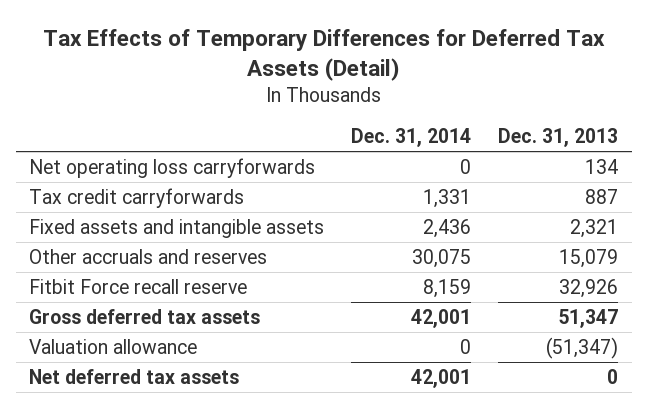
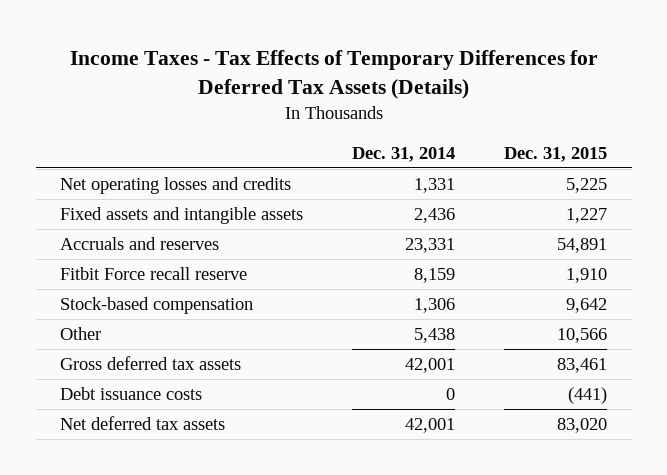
- Tax Effects of Temporary Differences for Deferred Tax Assets (Detail)
+ Income Taxes - Tax Effects of Temporary Differences for Deferred Tax Assets (Details)
- | Dec. 31, 2014 | Dec. 31, 2013
+ | Dec. 31, 2014 | Dec. 31, 2015
- Net operating loss carryforwards | 0 | 134
- Tax credit carryforwards | 1,331 | 887
+ Net operating losses and credits | 1,331 | 5,225
- Other accruals and reserves | 30,075 | 15,079
+ Accruals and reserves | 23,331 | 54,891
+ Stock-based compensation | 1,306 | 9,642
+ Other | 5,438 | 10,566
- Valuation allowance | 0 | (51,347)
+ Debt issuance costs | 0 | (441)

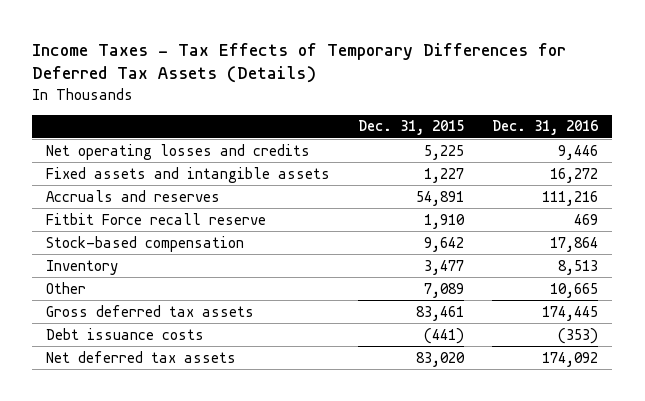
- | Dec. 31, 2014 | Dec. 31, 2015
+ | Dec. 31, 2015 | Dec. 31, 2016
- Other | 5,438 | 10,566
+ Inventory | 3,477 | 8,513
+ Other | 7,089 | 10,665

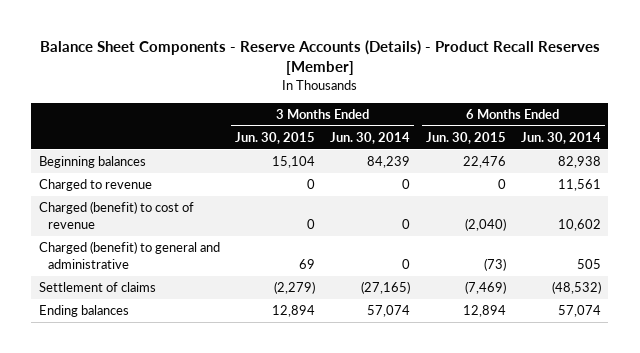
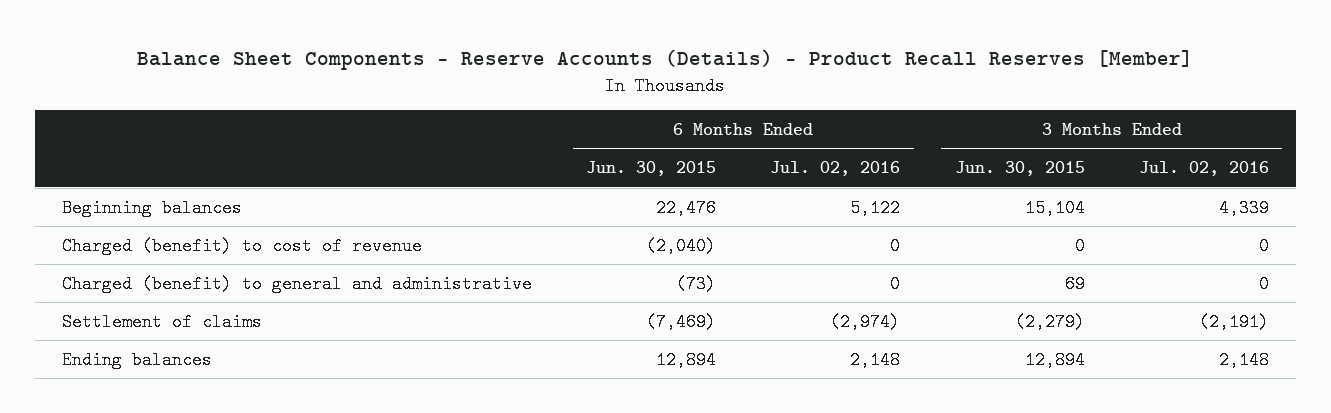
- | 3 Months Ended Jun. 30, 2015 | 3 Months Ended Jun. 30, 2014 | 6 Months Ended Jun. 30, 2015 | 6 Months Ended Jun. 30, 2014
+ | 6 Months Ended Jun. 30, 2015 | 6 Months Ended Jul. 02, 2016 | 3 Months Ended Jun. 30, 2015 | 3 Months Ended Jul. 02, 2016
- Charged to revenue | 0 | 0 | 0 | 11,561

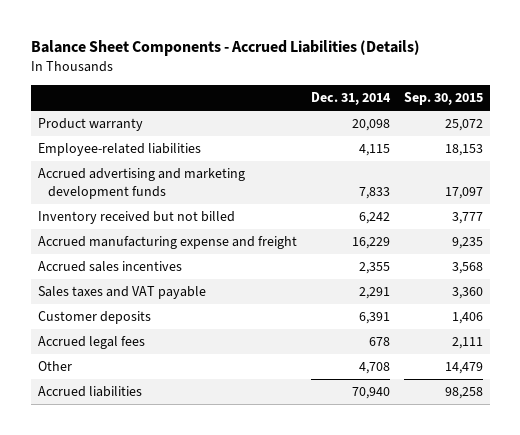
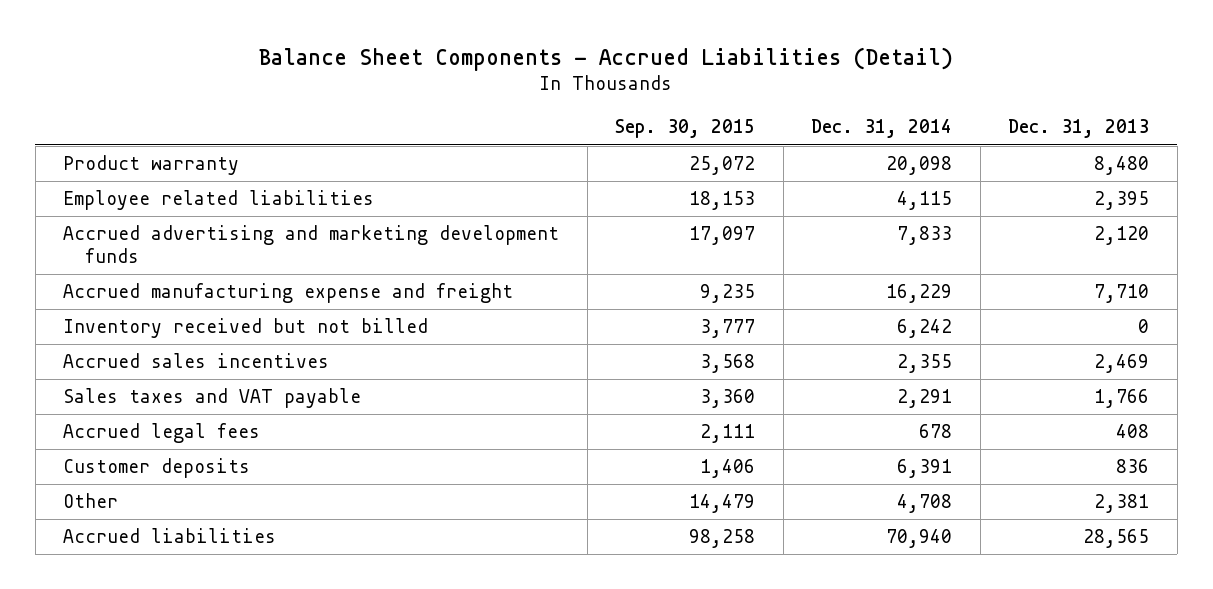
- Balance Sheet Components - Accrued Liabilities (Details)
+ Balance Sheet Components - Accrued Liabilities (Detail)
- | Dec. 31, 2014 | Sep. 30, 2015
+ | Sep. 30, 2015 | Dec. 31, 2014 | Dec. 31, 2013
- Employee-related liabilities | 4,115 | 18,153
+ Employee related liabilities | 18,153 | 4,115 | 2,395
moved down: Inventory received but not billed | 3,777 | 6,242 | 0
moved down: Customer deposits | 1,406 | 6,391 | 836

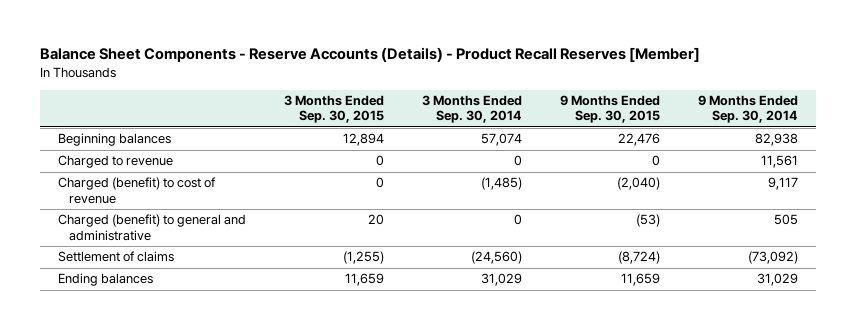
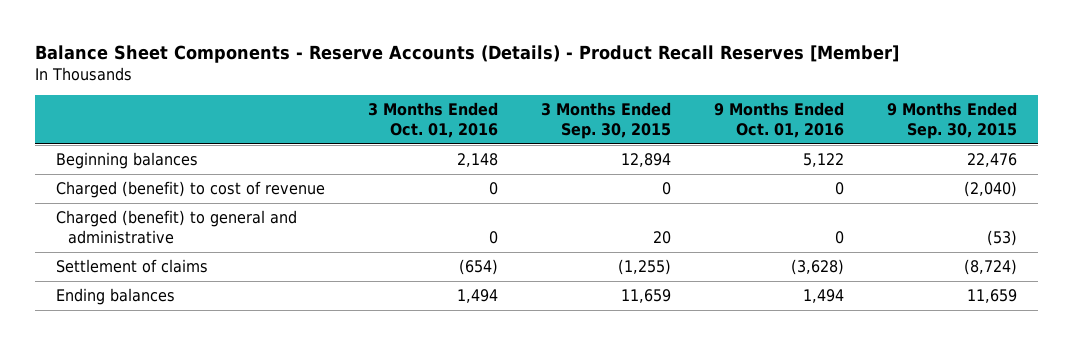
- | 3 Months Ended Sep. 30, 2015 | 3 Months Ended Sep. 30, 2014 | 9 Months Ended Sep. 30, 2015 | 9 Months Ended Sep. 30, 2014
+ | 3 Months Ended Oct. 01, 2016 | 3 Months Ended Sep. 30, 2015 | 9 Months Ended Oct. 01, 2016 | 9 Months Ended Sep. 30, 2015
- Charged to revenue | 0 | 0 | 0 | 11,561

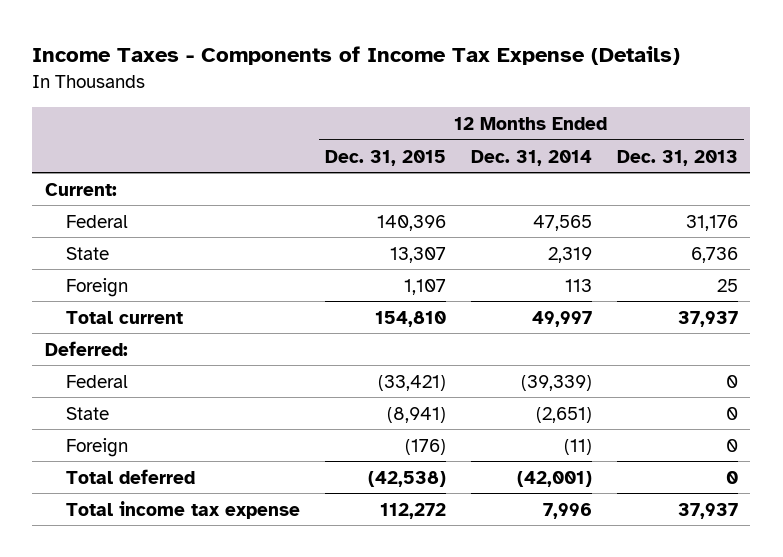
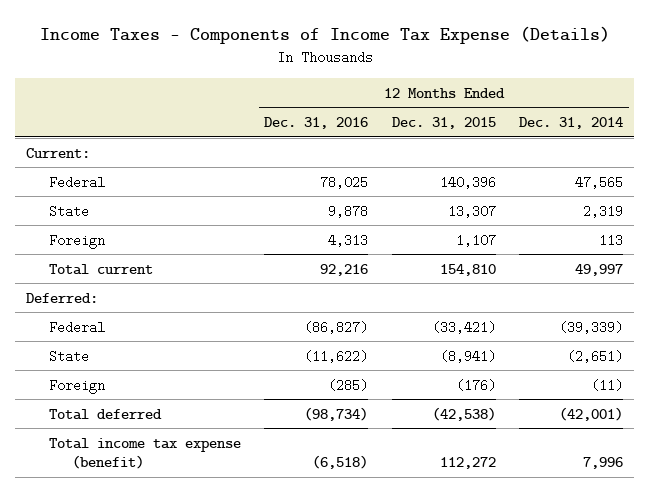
- | 12 Months Ended Dec. 31, 2015 | 12 Months Ended Dec. 31, 2014 | 12 Months Ended Dec. 31, 2013
+ | 12 Months Ended Dec. 31, 2016 | 12 Months Ended Dec. 31, 2015 | 12 Months Ended Dec. 31, 2014
- Total income tax expense | 112,272 | 7,996 | 37,937
+ Total income tax expense (benefit) | (6,518) | 112,272 | 7,996

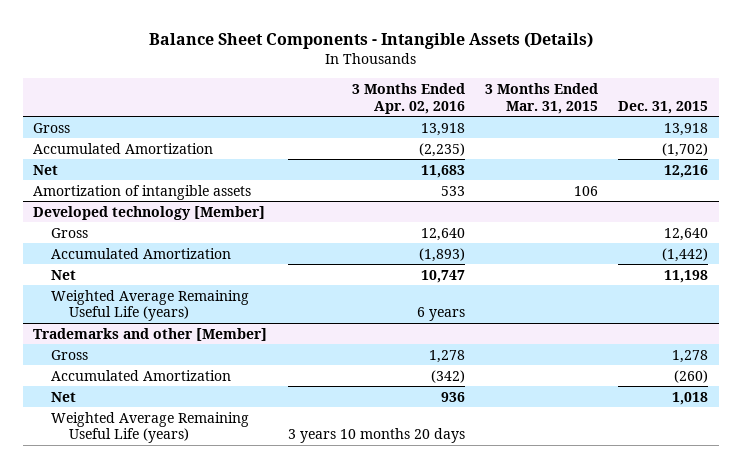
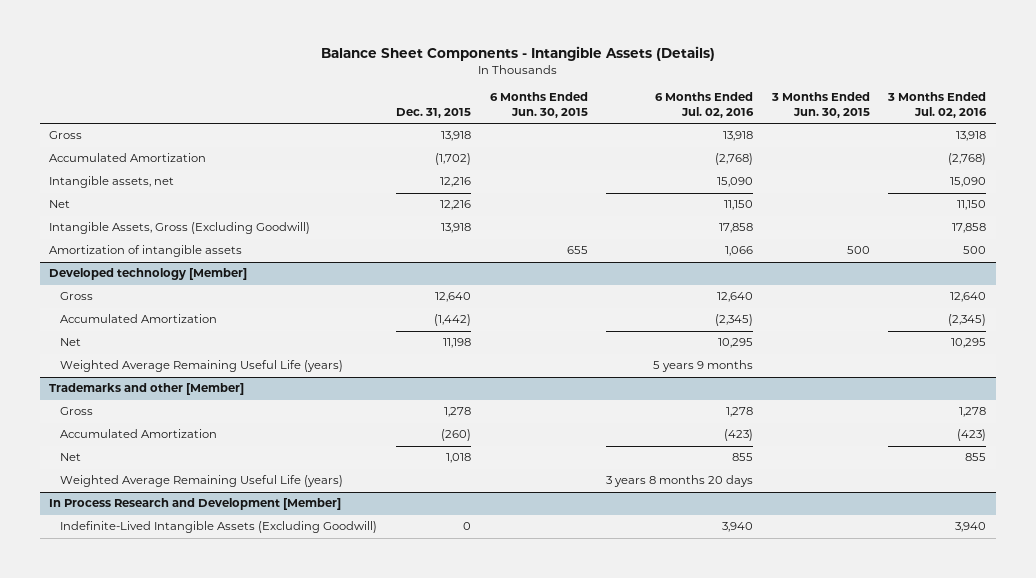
- | 3 Months Ended Apr. 02, 2016 | 3 Months Ended Mar. 31, 2015 | Dec. 31, 2015
+ | Dec. 31, 2015 | 6 Months Ended Jun. 30, 2015 | 6 Months Ended Jul. 02, 2016 | 3 Months Ended Jun. 30, 2015 | 3 Months Ended Jul. 02, 2016
+ Intangible assets, net | 12,216 | | 15,090 | | 15,090
+ Intangible Assets, Gross (Excluding Goodwill) | 13,918 | | 17,858 | | 17,858
+ In Process Research and Development [Member]
+ Indefinite-Lived Intangible Assets (Excluding Goodwill) | 0 | | 3,940 | | 3,940

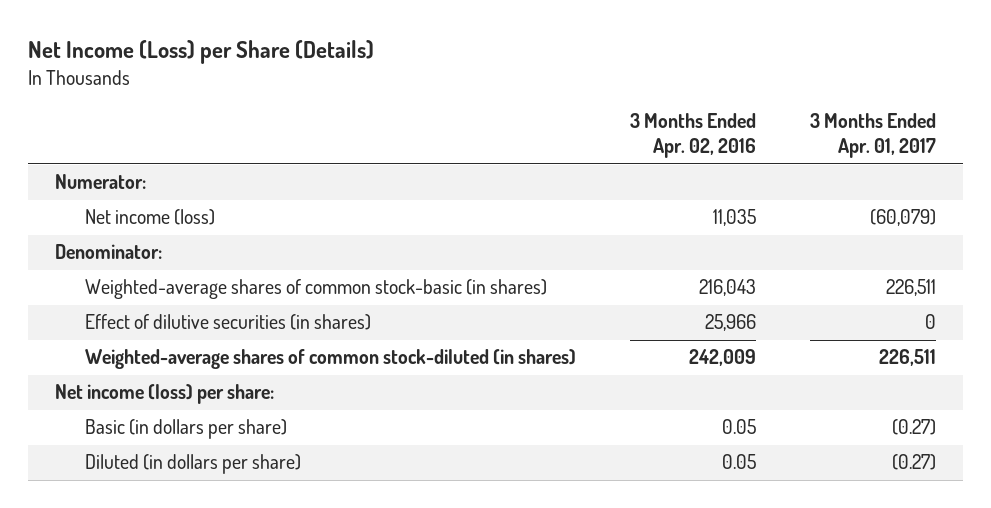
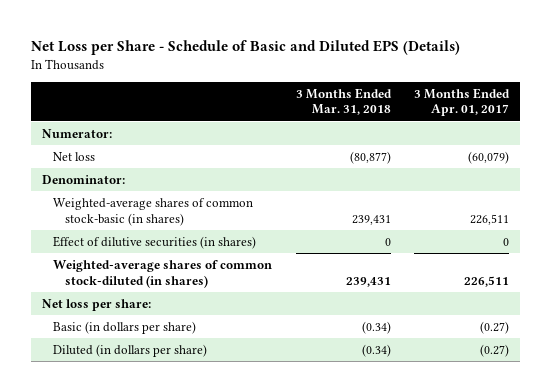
- Net Income (Loss) per Share (Details)
+ Net Loss per Share - Schedule of Basic and Diluted EPS (Details)
- | 3 Months Ended Apr. 02, 2016 | 3 Months Ended Apr. 01, 2017
+ | 3 Months Ended Mar. 31, 2018 | 3 Months Ended Apr. 01, 2017
- Net income (loss) | 11,035 | (60,079)
+ Net loss | (80,877) | (60,079)
- Net income (loss) per share:
+ Net loss per share:

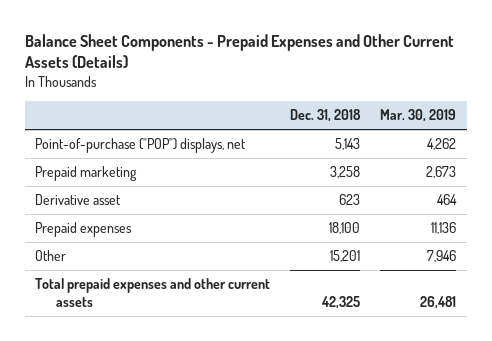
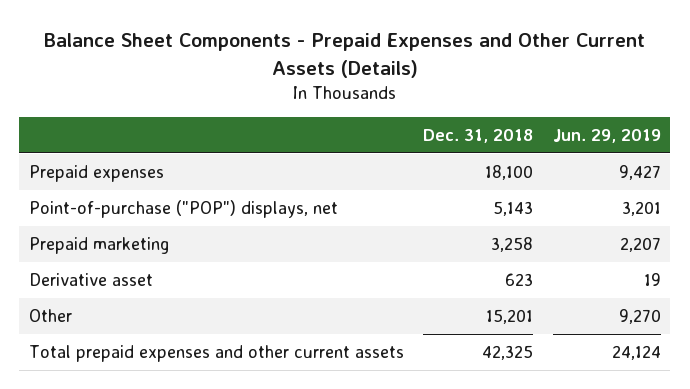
- | Dec. 31, 2018 | Mar. 30, 2019
+ | Dec. 31, 2018 | Jun. 29, 2019
moved up: Prepaid expenses | 18,100 | 9,427

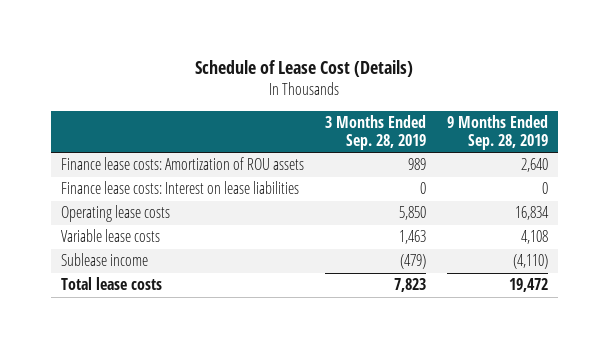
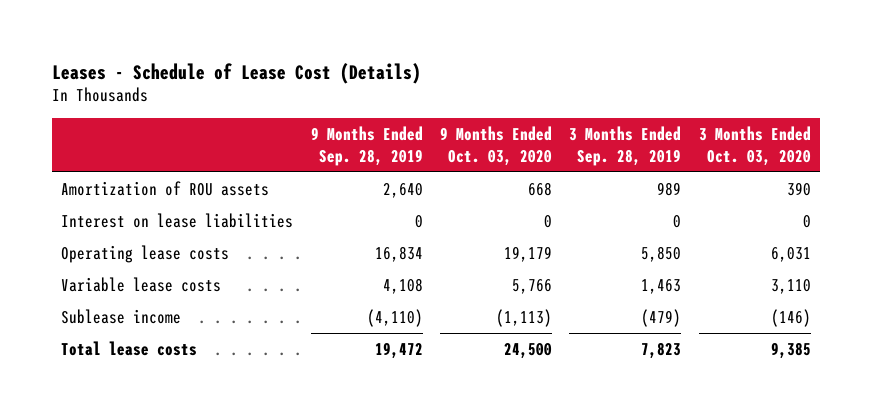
- Schedule of Lease Cost (Details)
+ Leases - Schedule of Lease Cost (Details)
- | 3 Months Ended Sep. 28, 2019 | 9 Months Ended Sep. 28, 2019
+ | 9 Months Ended Sep. 28, 2019 | 9 Months Ended Oct. 03, 2020 | 3 Months Ended Sep. 28, 2019 | 3 Months Ended Oct. 03, 2020
- Finance lease costs: Amortization of ROU assets | 989 | 2,640
- Finance lease costs: Interest on lease liabilities | 0 | 0
+ Amortization of ROU assets | 2,640 | 668 | 989 | 390
+ Interest on lease liabilities | 0 | 0 | 0 | 0

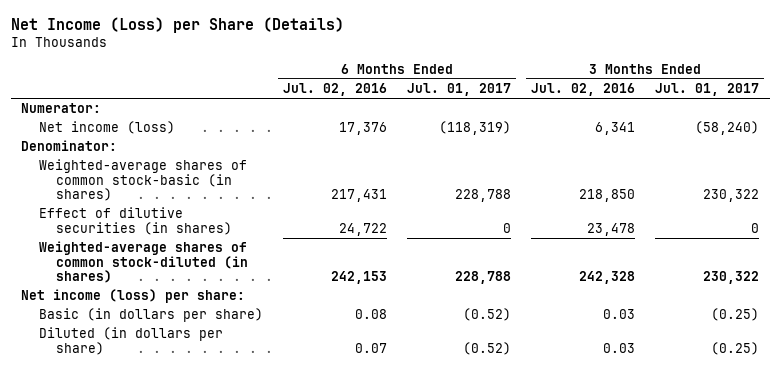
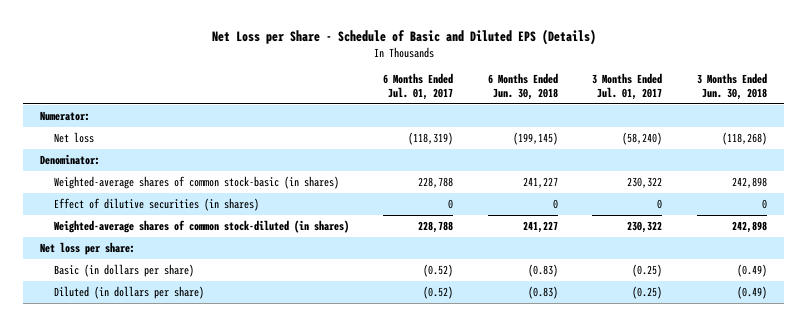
- Net Income (Loss) per Share (Details)
+ Net Loss per Share - Schedule of Basic and Diluted EPS (Details)
- | 6 Months Ended Jul. 02, 2016 | 6 Months Ended Jul. 01, 2017 | 3 Months Ended Jul. 02, 2016 | 3 Months Ended Jul. 01, 2017
+ | 6 Months Ended Jul. 01, 2017 | 6 Months Ended Jun. 30, 2018 | 3 Months Ended Jul. 01, 2017 | 3 Months Ended Jun. 30, 2018
- Net income (loss) | 17,376 | (118,319) | 6,341 | (58,240)
+ Net loss | (118,319) | (199,145) | (58,240) | (118,268)
- Net income (loss) per share:
+ Net loss per share:

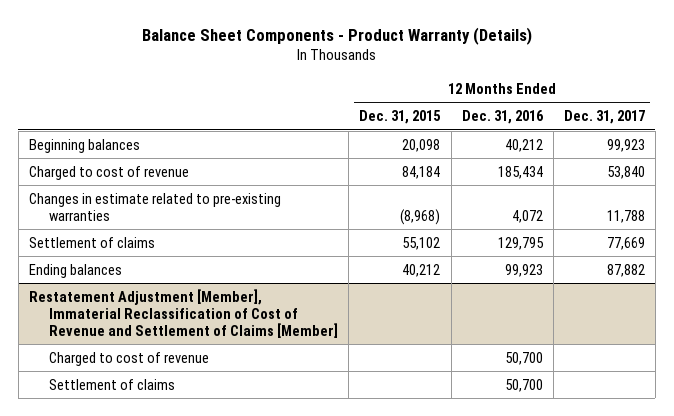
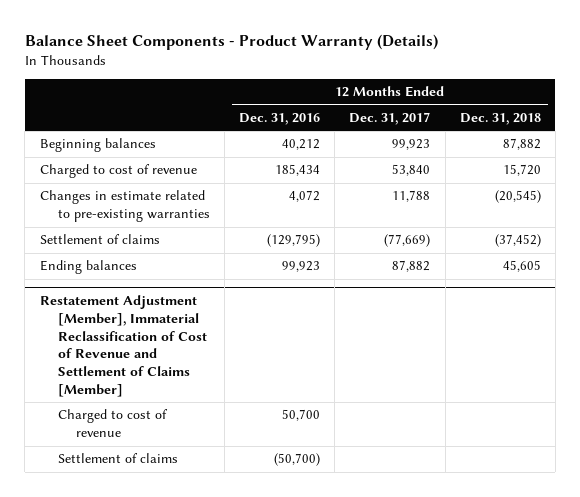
- | 12 Months Ended Dec. 31, 2015 | 12 Months Ended Dec. 31, 2016 | 12 Months Ended Dec. 31, 2017
+ | 12 Months Ended Dec. 31, 2016 | 12 Months Ended Dec. 31, 2017 | 12 Months Ended Dec. 31, 2018
- Settlement of claims | 55,102 | 129,795 | 77,669
+ Settlement of claims | (129,795) | (77,669) | (37,452)
@ Restatement Adjustment [Member], Immaterial Reclassification of Cost of Revenue and Settlement of Claims [Member]
- Settlement of claims | | 50,700 |
+ Settlement of claims | (50,700) | |

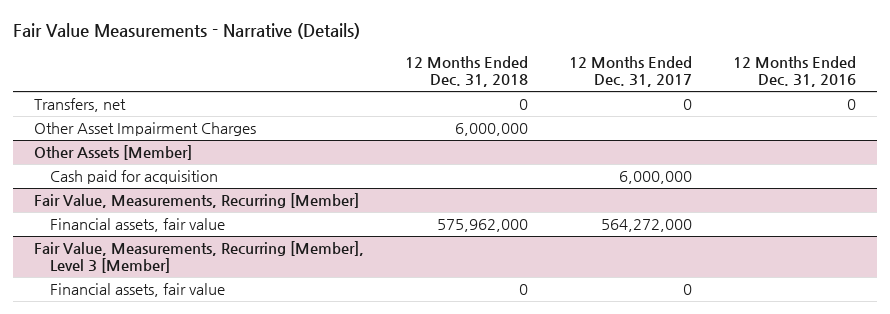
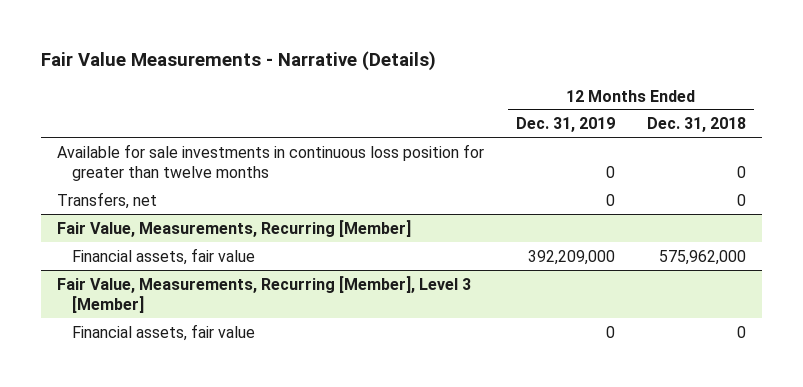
- | 12 Months Ended Dec. 31, 2018 | 12 Months Ended Dec. 31, 2017 | 12 Months Ended Dec. 31, 2016
+ | 12 Months Ended Dec. 31, 2019 | 12 Months Ended Dec. 31, 2018
+ Available for sale investments in continuous loss position for greater than twelve months | 0 | 0
- Other Asset Impairment Charges | 6,000,000 | |
- Other Assets [Member]
- Cash paid for acquisition | | 6,000,000 |

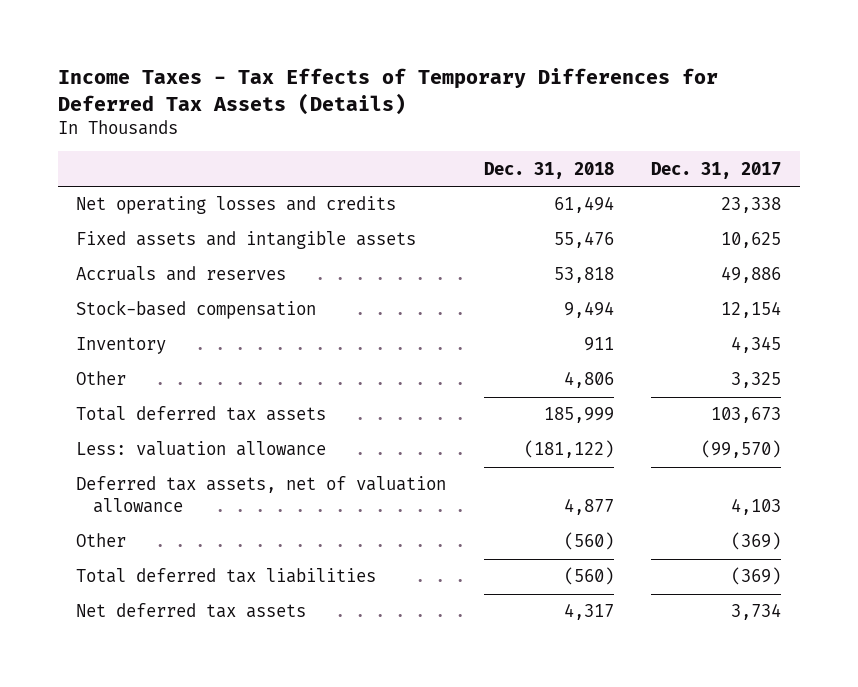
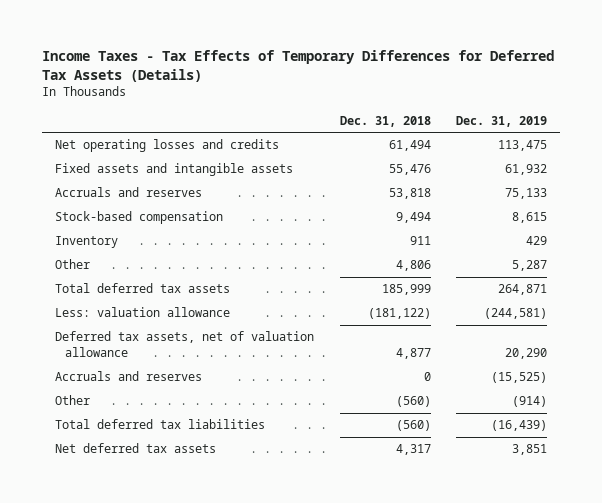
- | Dec. 31, 2018 | Dec. 31, 2017
+ | Dec. 31, 2018 | Dec. 31, 2019
+ Accruals and reserves | 0 | (15,525)

